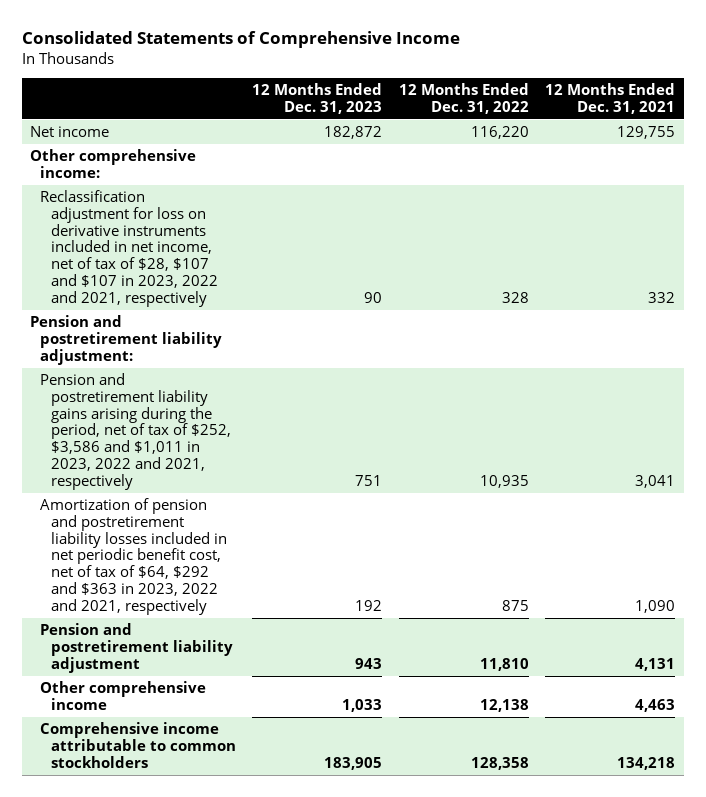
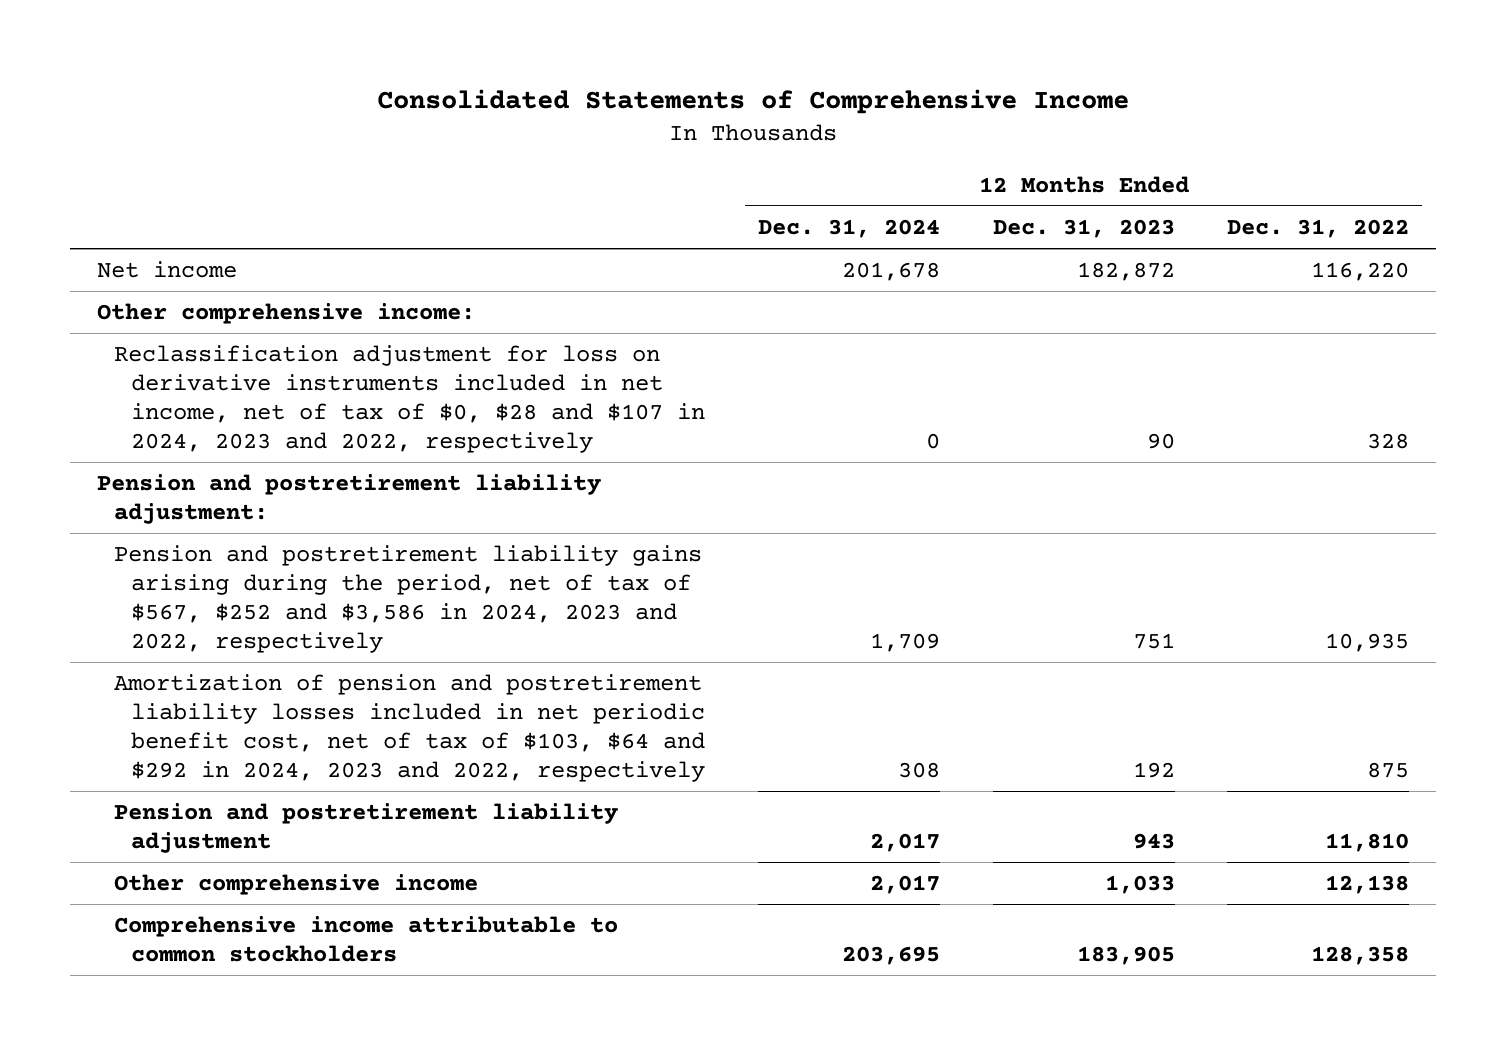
- | 12 Months Ended Dec. 31, 2023 | 12 Months Ended Dec. 31, 2022 | 12 Months Ended Dec. 31, 2021
+ | 12 Months Ended Dec. 31, 2024 | 12 Months Ended Dec. 31, 2023 | 12 Months Ended Dec. 31, 2022
- Reclassification adjustment for loss on derivative instruments included in net income, net of tax of $28, $107 and $107 in 2023, 2022 and 2021, respectively | 90 | 328 | 332
+ Reclassification adjustment for loss on derivative instruments included in net income, net of tax of $0, $28 and $107 in 2024, 2023 and 2022, respectively | 0 | 90 | 328
- Pension and postretirement liability gains arising during the period, net of tax of $252, $3,586 and $1,011 in 2023, 2022 and 2021, respectively | 751 | 10,935 | 3,041
- Amortization of pension and postretirement liability losses included in net periodic benefit cost, net of tax of $64, $292 and $363 in 2023, 2022 and 2021, respectively | 192 | 875 | 1,090
+ Pension and postretirement liability gains arising during the period, net of tax of $567, $252 and $3,586 in 2024, 2023 and 2022, respectively | 1,709 | 751 | 10,935
+ Amortization of pension and postretirement liability losses included in net periodic benefit cost, net of tax of $103, $64 and $292 in 2024, 2023 and 2022, respectively | 308 | 192 | 875

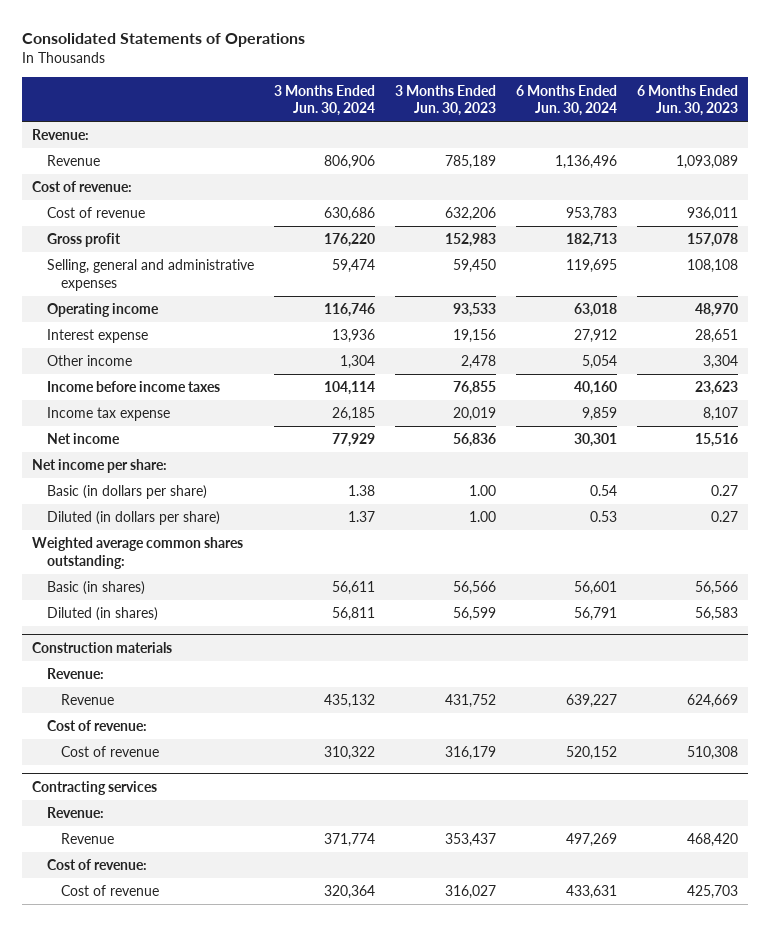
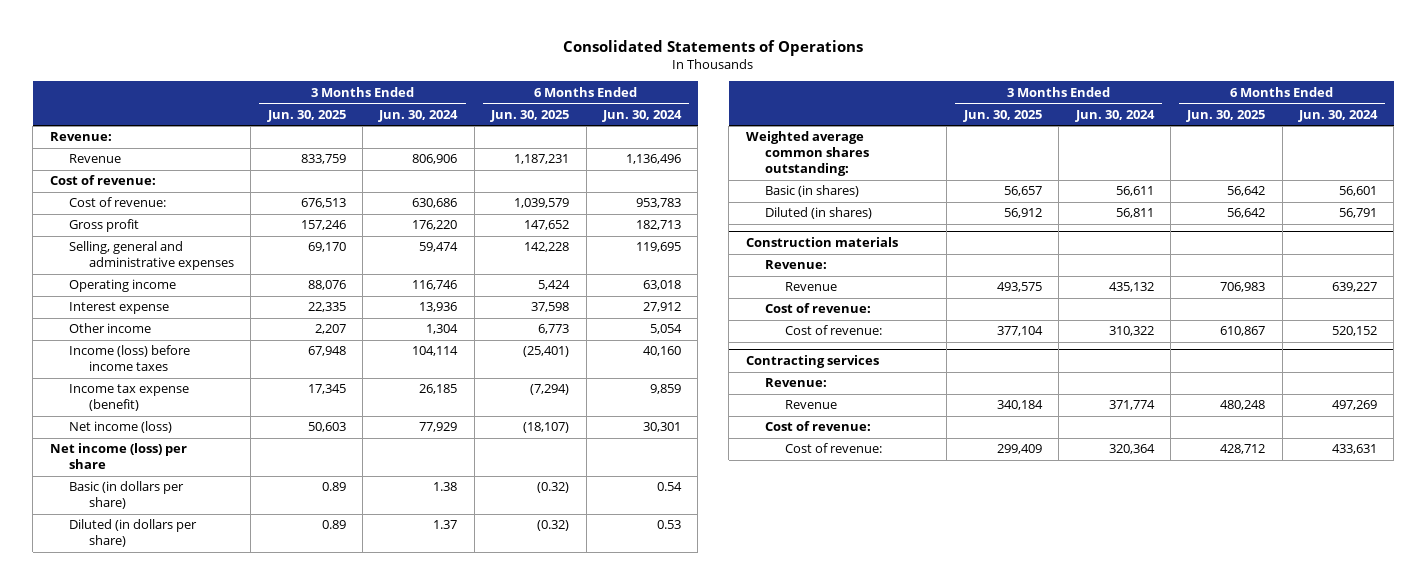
- | 3 Months Ended Jun. 30, 2024 | 3 Months Ended Jun. 30, 2023 | 6 Months Ended Jun. 30, 2024 | 6 Months Ended Jun. 30, 2023
+ | 3 Months Ended Jun. 30, 2025 | 3 Months Ended Jun. 30, 2024 | 6 Months Ended Jun. 30, 2025 | 6 Months Ended Jun. 30, 2024
- Cost of revenue | 630,686 | 632,206 | 953,783 | 936,011
+ Cost of revenue: | 676,513 | 630,686 | 1,039,579 | 953,783
- Income before income taxes | 104,114 | 76,855 | 40,160 | 23,623
- Income tax expense | 26,185 | 20,019 | 9,859 | 8,107
- Net income | 77,929 | 56,836 | 30,301 | 15,516
- Net income per share:
+ Income (loss) before income taxes | 67,948 | 104,114 | (25,401) | 40,160
+ Income tax expense (benefit) | 17,345 | 26,185 | (7,294) | 9,859
+ Net income (loss) | 50,603 | 77,929 | (18,107) | 30,301
+ Net income (loss) per share
@ Construction materials
- Cost of revenue | 310,322 | 316,179 | 520,152 | 510,308
+ Cost of revenue: | 377,104 | 310,322 | 610,867 | 520,152
@ Contracting services
- Cost of revenue | 320,364 | 316,027 | 433,631 | 425,703
+ Cost of revenue: | 299,409 | 320,364 | 428,712 | 433,631

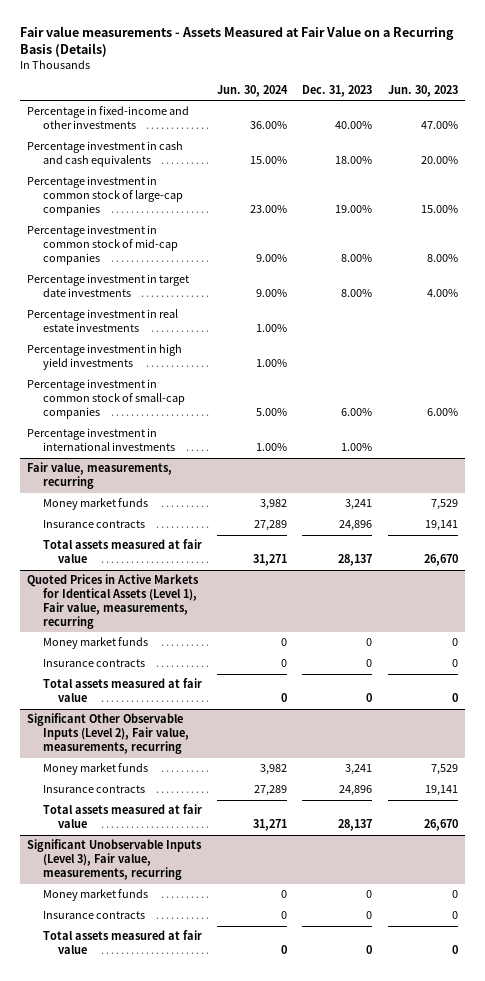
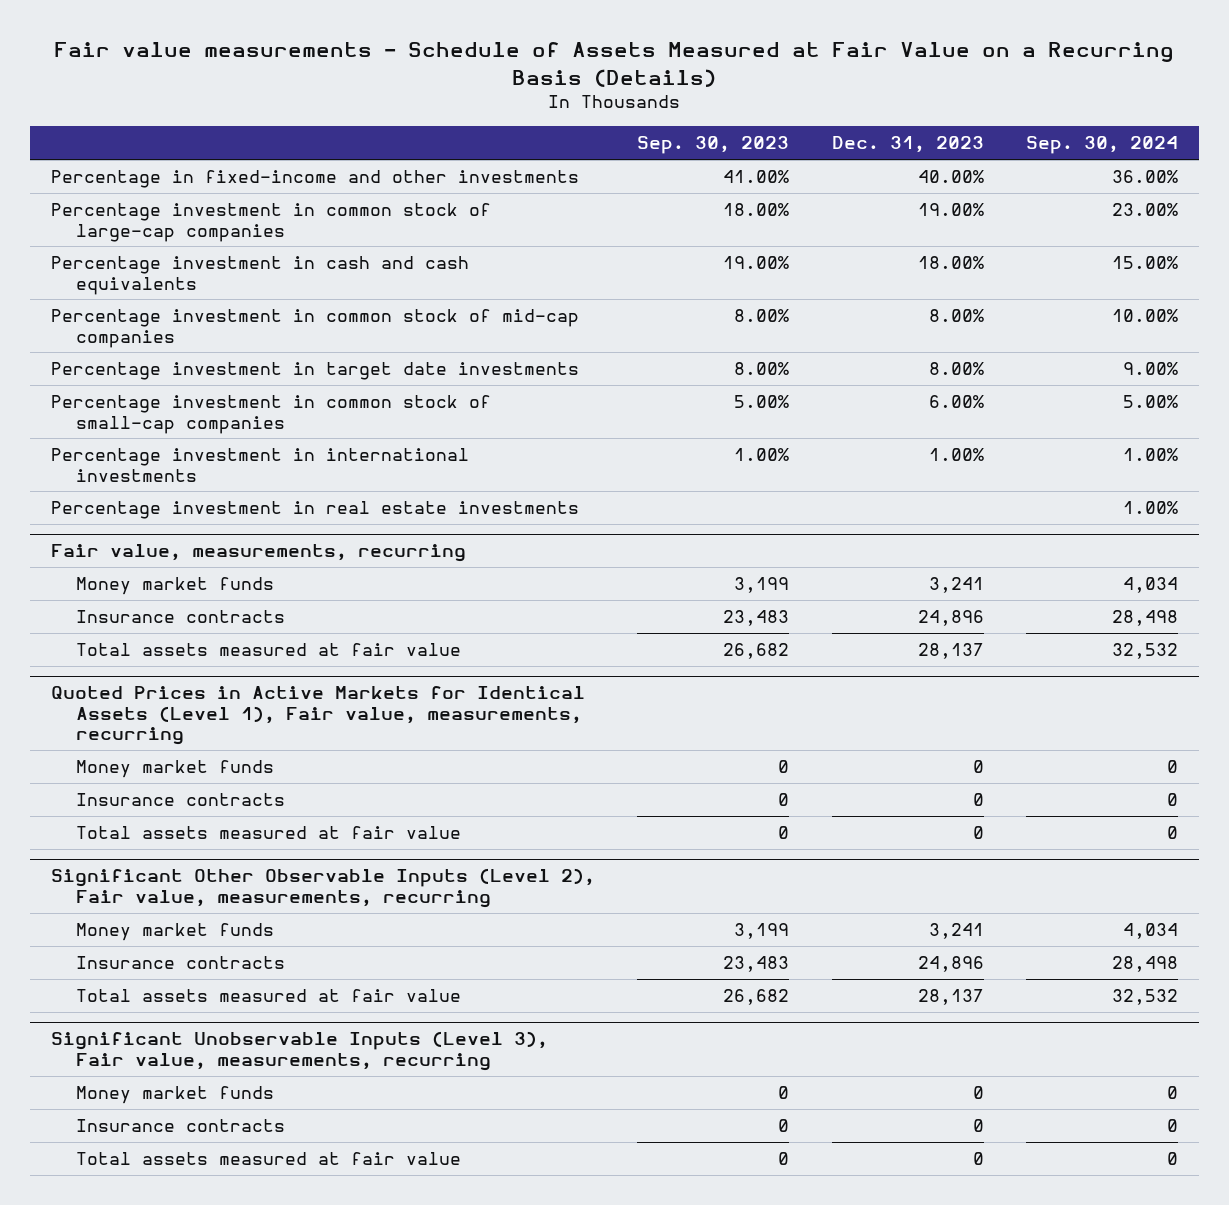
- Fair value measurements - Assets Measured at Fair Value on a Recurring Basis (Details)
+ Fair value measurements - Schedule of Assets Measured at Fair Value on a Recurring Basis (Details)
- | Jun. 30, 2024 | Dec. 31, 2023 | Jun. 30, 2023
+ | Sep. 30, 2023 | Dec. 31, 2023 | Sep. 30, 2024
moved down: Percentage investment in cash and cash equivalents | 19.00% | 18.00% | 15.00%
- Percentage investment in high yield investments | 1.00% | |
moved down: Percentage investment in real estate investments | | | 1.00%

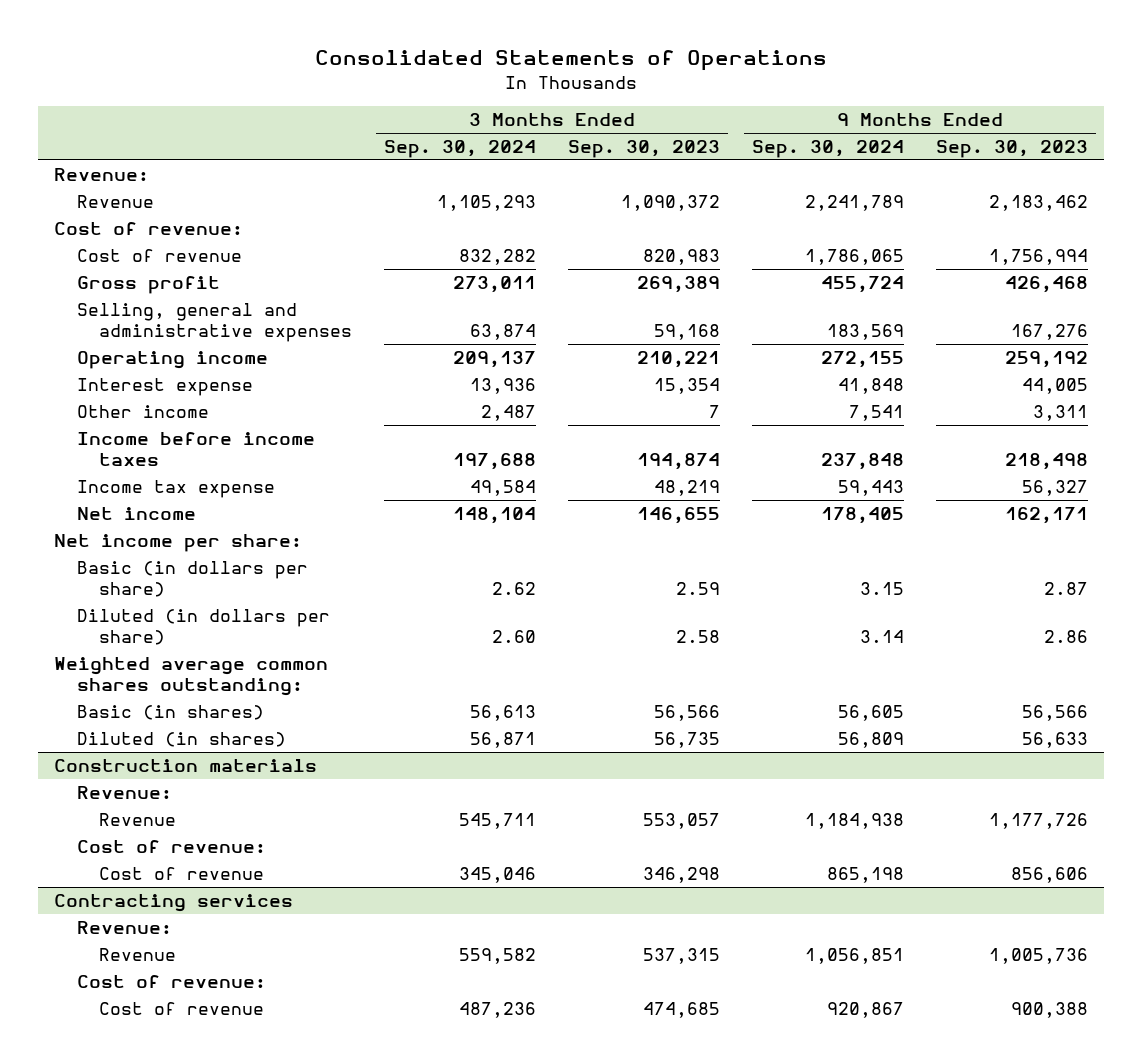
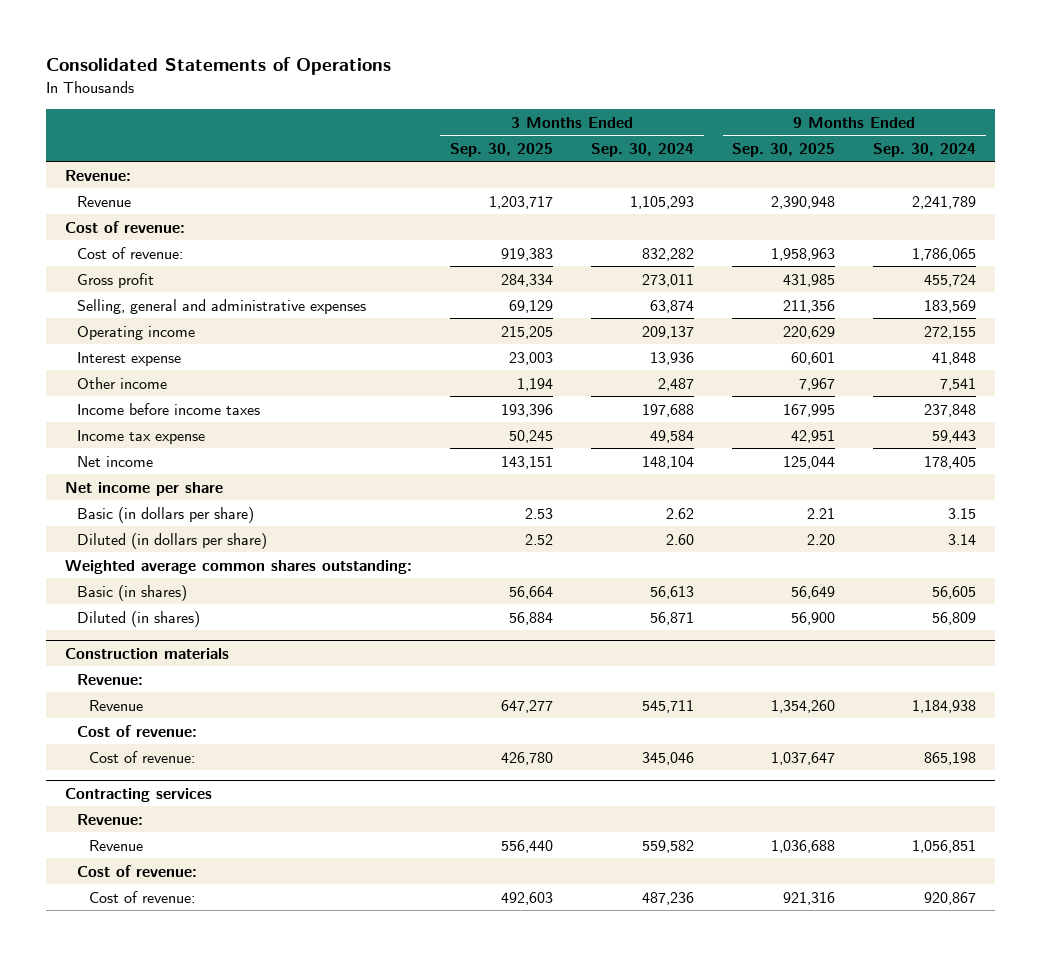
- | 3 Months Ended Sep. 30, 2024 | 3 Months Ended Sep. 30, 2023 | 9 Months Ended Sep. 30, 2024 | 9 Months Ended Sep. 30, 2023
+ | 3 Months Ended Sep. 30, 2025 | 3 Months Ended Sep. 30, 2024 | 9 Months Ended Sep. 30, 2025 | 9 Months Ended Sep. 30, 2024
- Cost of revenue | 832,282 | 820,983 | 1,786,065 | 1,756,994
+ Cost of revenue: | 919,383 | 832,282 | 1,958,963 | 1,786,065
- Net income per share:
+ Net income per share
@ Construction materials
- Cost of revenue | 345,046 | 346,298 | 865,198 | 856,606
+ Cost of revenue: | 426,780 | 345,046 | 1,037,647 | 865,198
@ Contracting services
- Cost of revenue | 487,236 | 474,685 | 920,867 | 900,388
+ Cost of revenue: | 492,603 | 487,236 | 921,316 | 920,867

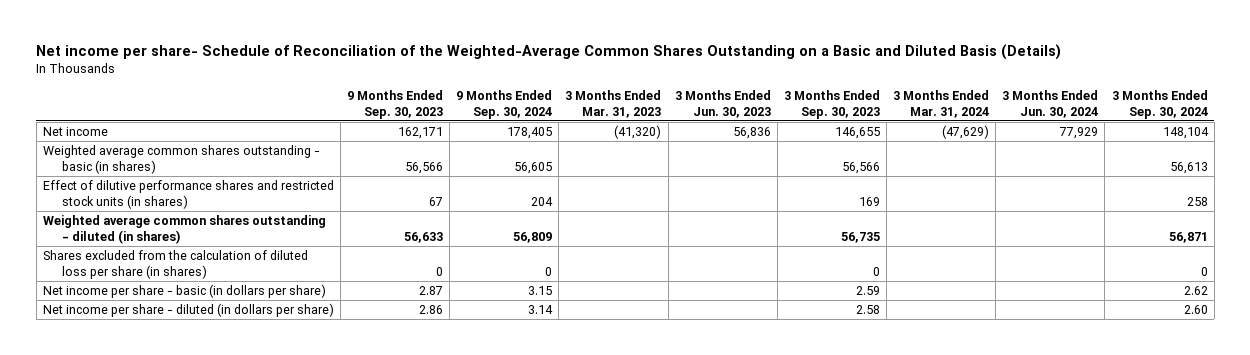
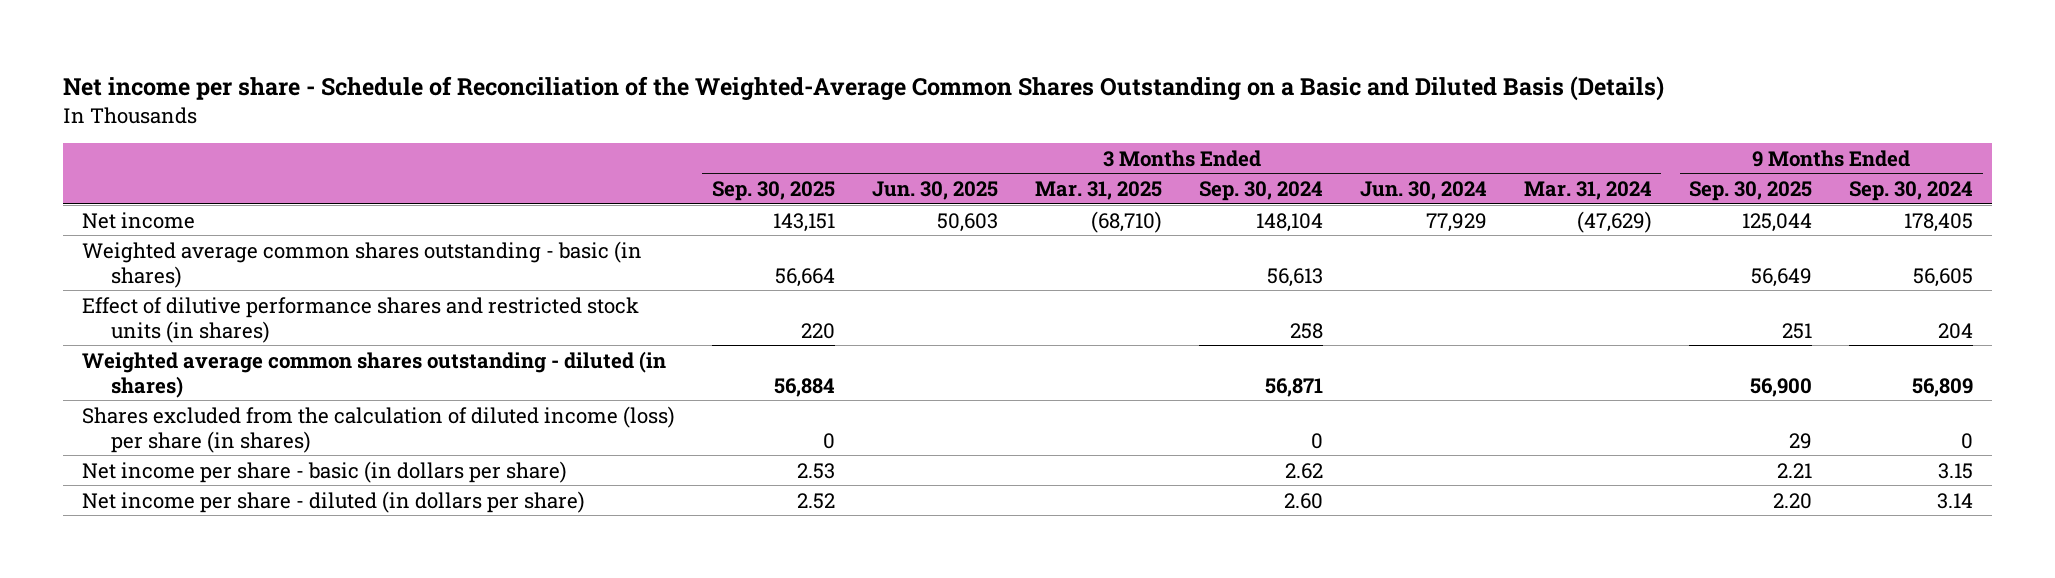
- Net income per share- Schedule of Reconciliation of the Weighted-Average Common Shares Outstanding on a Basic and Diluted Basis (Details)
+ Net income per share - Schedule of Reconciliation of the Weighted-Average Common Shares Outstanding on a Basic and Diluted Basis (Details)
- | 9 Months Ended Sep. 30, 2023 | 9 Months Ended Sep. 30, 2024 | 3 Months Ended Mar. 31, 2023 | 3 Months Ended Jun. 30, 2023 | 3 Months Ended Sep. 30, 2023 | 3 Months Ended Mar. 31, 2024 | 3 Months Ended Jun. 30, 2024 | 3 Months Ended Sep. 30, 2024
+ | 3 Months Ended Sep. 30, 2025 | 3 Months Ended Jun. 30, 2025 | 3 Months Ended Mar. 31, 2025 | 3 Months Ended Sep. 30, 2024 | 3 Months Ended Jun. 30, 2024 | 3 Months Ended Mar. 31, 2024 | 9 Months Ended Sep. 30, 2025 | 9 Months Ended Sep. 30, 2024
- Shares excluded from the calculation of diluted loss per share (in shares) | 0 | 0 | | | 0 | | | 0
+ Shares excluded from the calculation of diluted income (loss) per share (in shares) | 0 | | | 0 | | | 29 | 0

